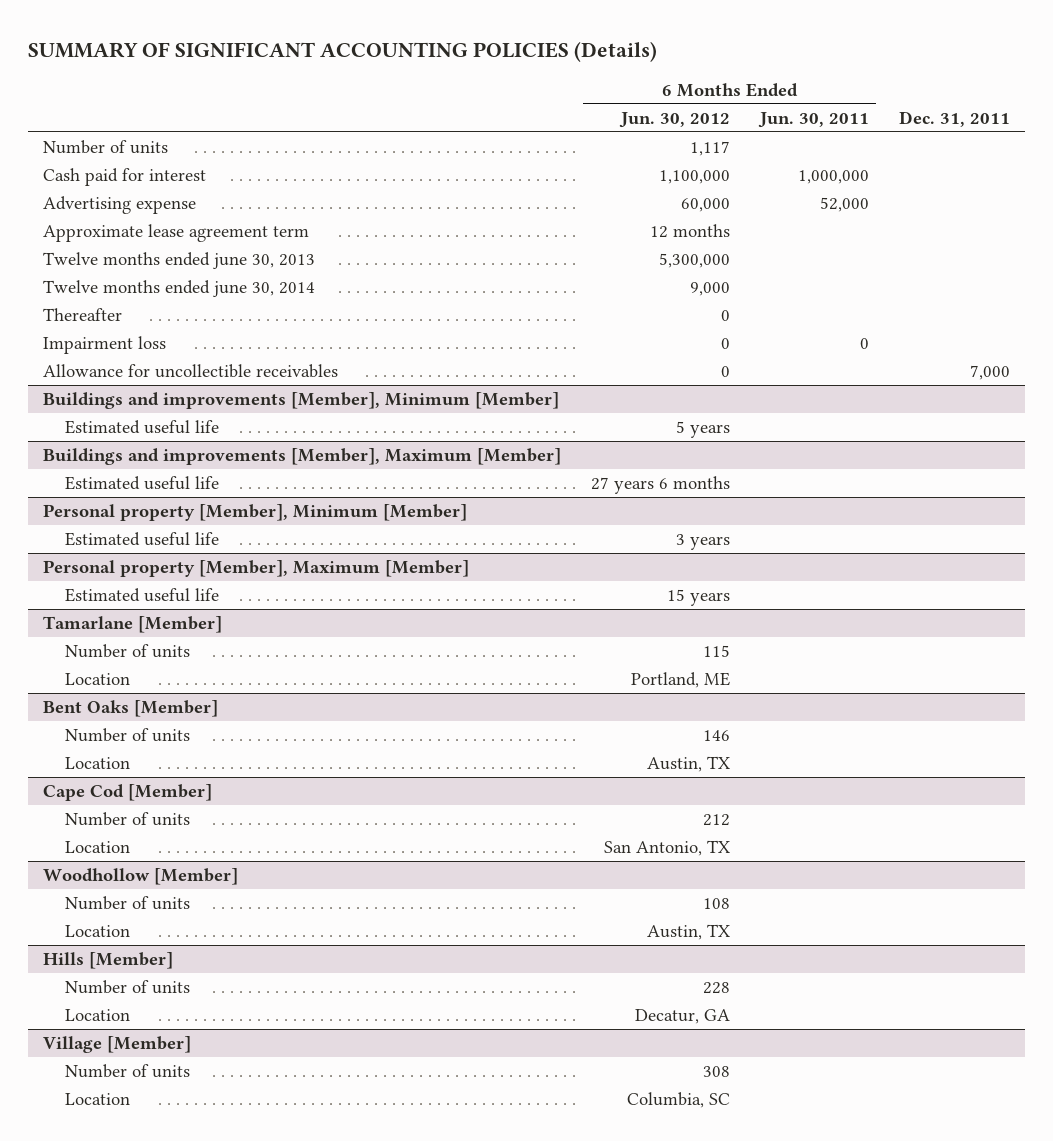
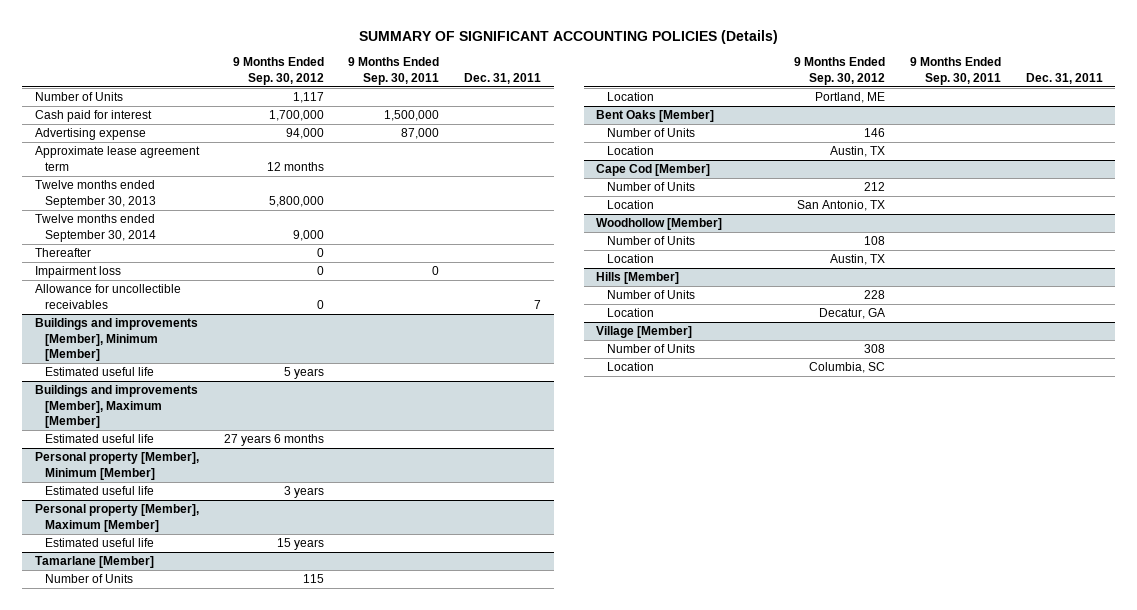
- | 6 Months Ended Jun. 30, 2012 | 6 Months Ended Jun. 30, 2011 | Dec. 31, 2011
+ | 9 Months Ended Sep. 30, 2012 | 9 Months Ended Sep. 30, 2011 | Dec. 31, 2011
- Number of units | 1,117 | |
+ Number of Units | 1,117 | |
- Twelve months ended june 30, 2013 | 5,300,000 | |
- Twelve months ended june 30, 2014 | 9,000 | |
+ Twelve months ended September 30, 2013 | 5,800,000 | |
+ Twelve months ended September 30, 2014 | 9,000 | |
- Allowance for uncollectible receivables | 0 | | 7,000
+ Allowance for uncollectible receivables | 0 | | 7
@ Tamarlane [Member]
- Number of units | 115 | |
+ Number of Units | 115 | |
@ Bent Oaks [Member]
- Number of units | 146 | |
+ Number of Units | 146 | |
@ Cape Cod [Member]
- Number of units | 212 | |
+ Number of Units | 212 | |
@ Woodhollow [Member]
- Number of units | 108 | |
+ Number of Units | 108 | |
@ Hills [Member]
- Number of units | 228 | |
+ Number of Units | 228 | |
@ Village [Member]
- Number of units | 308 | |
+ Number of Units | 308 | |

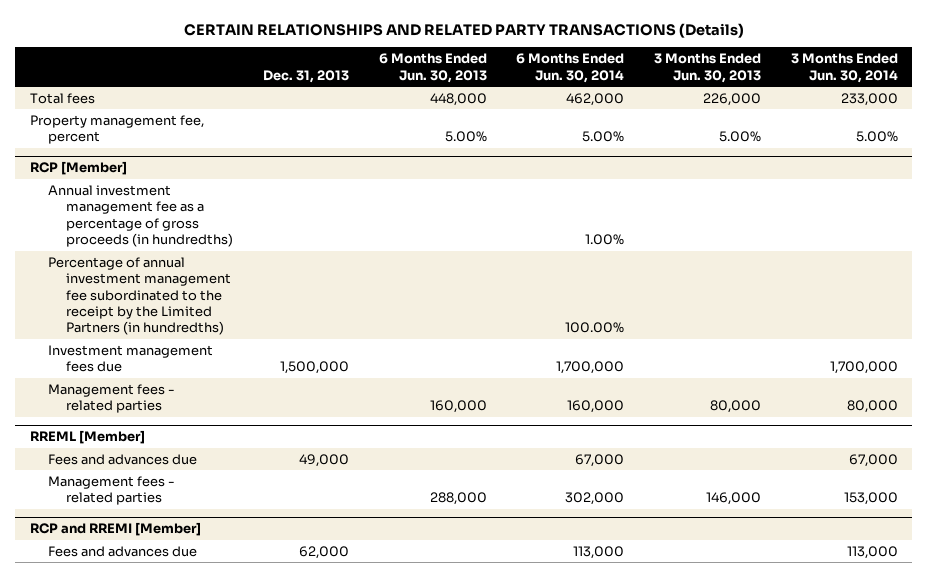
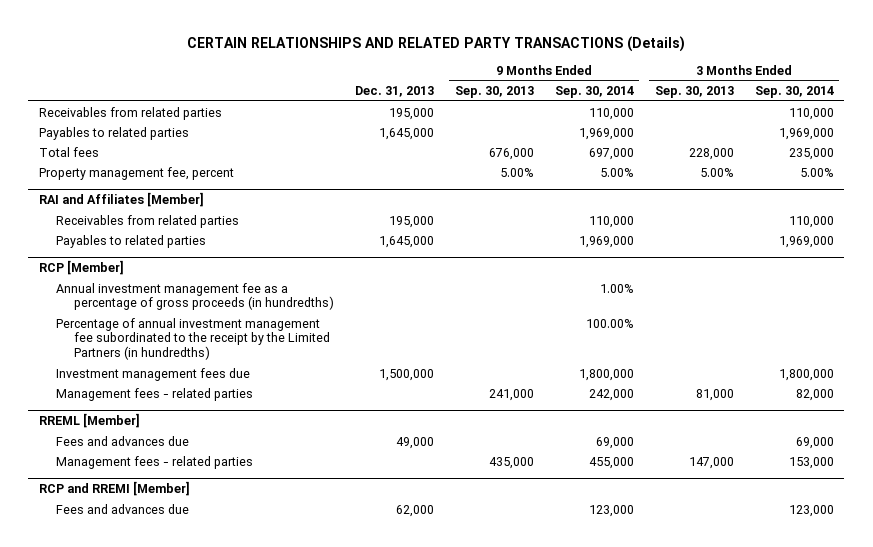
- | Dec. 31, 2013 | 6 Months Ended Jun. 30, 2013 | 6 Months Ended Jun. 30, 2014 | 3 Months Ended Jun. 30, 2013 | 3 Months Ended Jun. 30, 2014
+ | Dec. 31, 2013 | 9 Months Ended Sep. 30, 2013 | 9 Months Ended Sep. 30, 2014 | 3 Months Ended Sep. 30, 2013 | 3 Months Ended Sep. 30, 2014
+ Receivables from related parties | 195,000 | | 110,000 | | 110,000
+ Payables to related parties | 1,645,000 | | 1,969,000 | | 1,969,000
+ RAI and Affiliates [Member]
+ Receivables from related parties | 195,000 | | 110,000 | | 110,000
+ Payables to related parties | 1,645,000 | | 1,969,000 | | 1,969,000

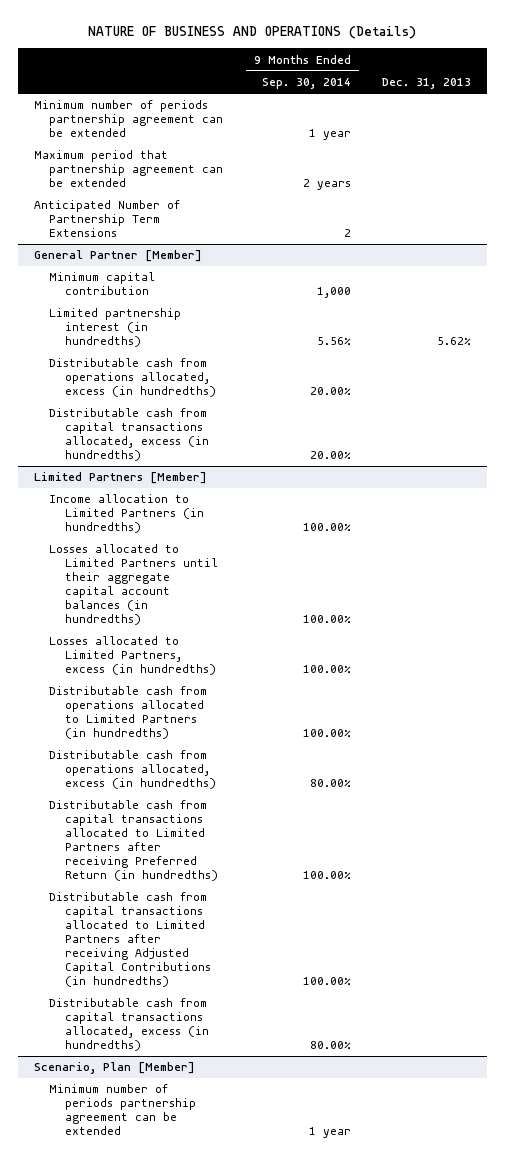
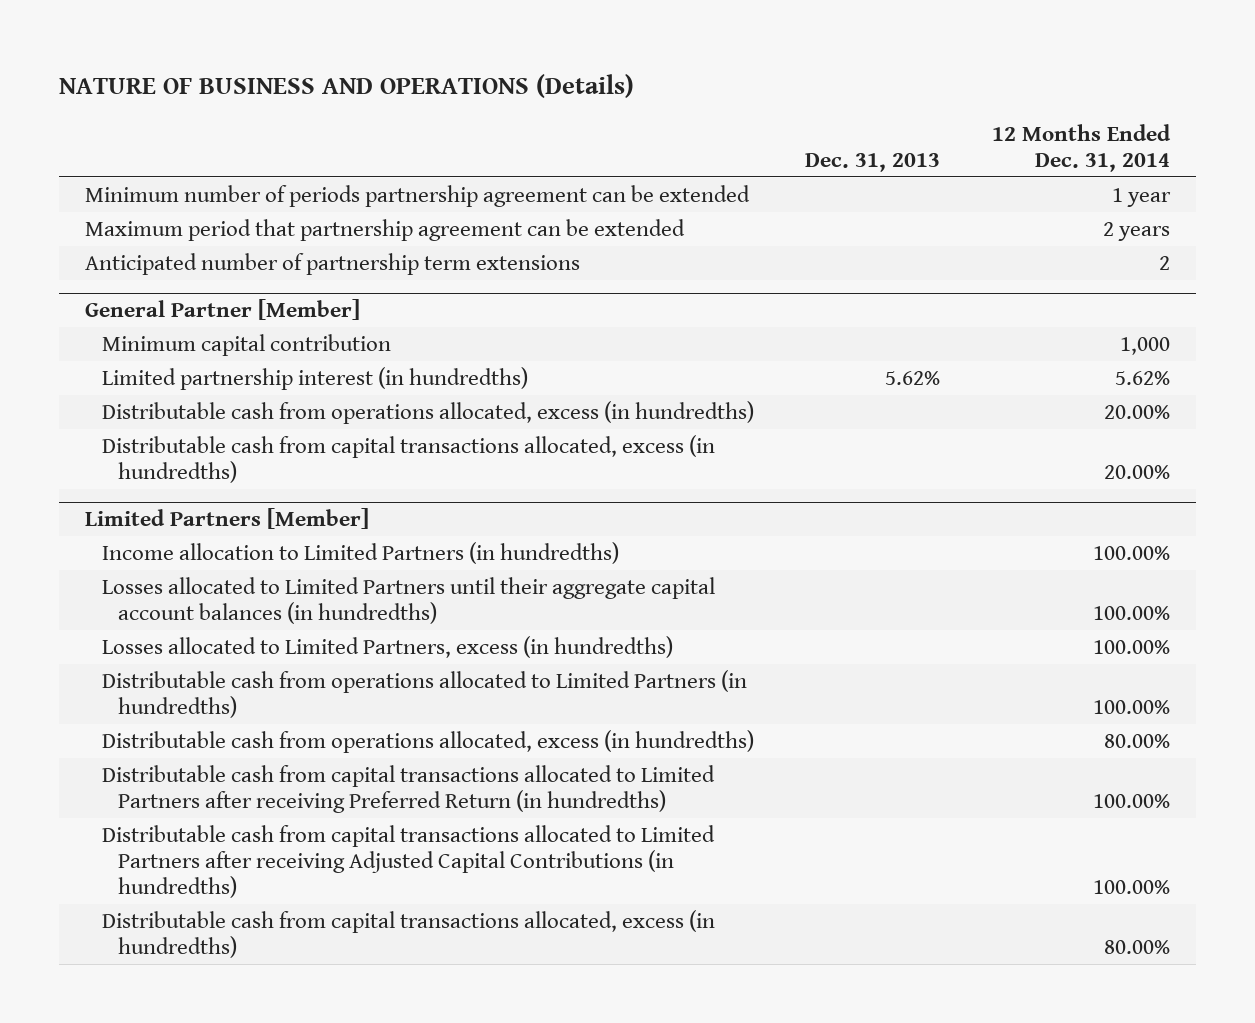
- | 9 Months Ended Sep. 30, 2014 | Dec. 31, 2013
+ | Dec. 31, 2013 | 12 Months Ended Dec. 31, 2014
- Anticipated Number of Partnership Term Extensions | 2 |
+ Anticipated number of partnership term extensions | | 2
- Scenario, Plan [Member]
- Minimum number of periods partnership agreement can be extended | 1 year |

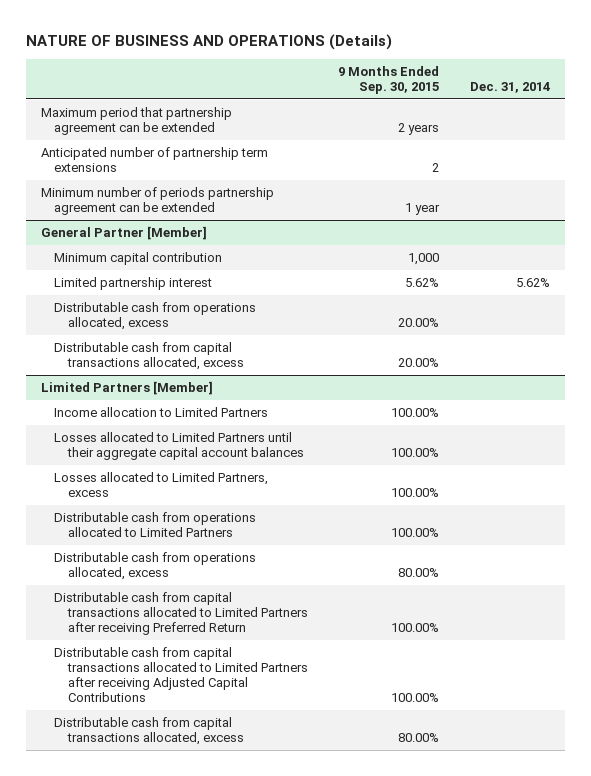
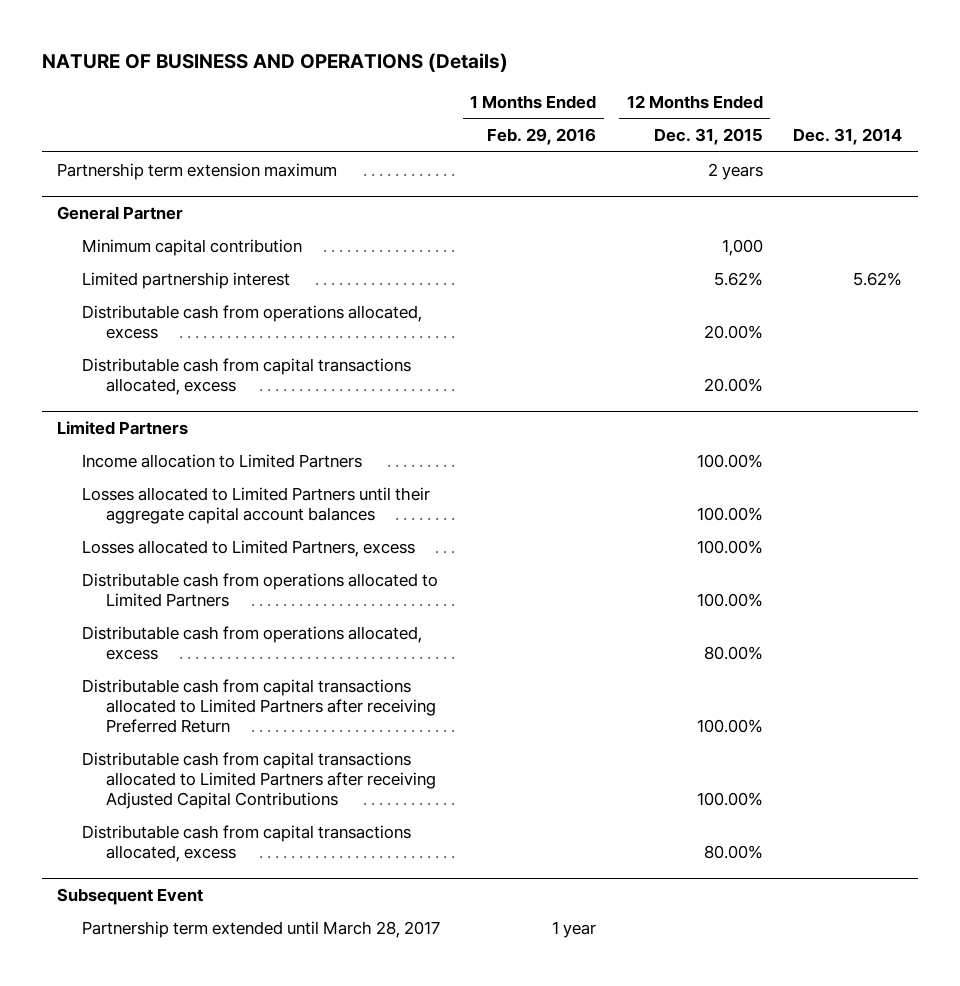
- | 9 Months Ended Sep. 30, 2015 | Dec. 31, 2014
+ | 1 Months Ended Feb. 29, 2016 | 12 Months Ended Dec. 31, 2015 | Dec. 31, 2014
- Maximum period that partnership agreement can be extended | 2 years |
- Anticipated number of partnership term extensions | 2 |
- Minimum number of periods partnership agreement can be extended | 1 year |
- General Partner [Member]
+ Partnership term extension maximum | | 2 years |
+ General Partner
- Limited Partners [Member]
+ Limited Partners
+ Subsequent Event
+ Partnership term extended until March 28, 2017 | 1 year | |

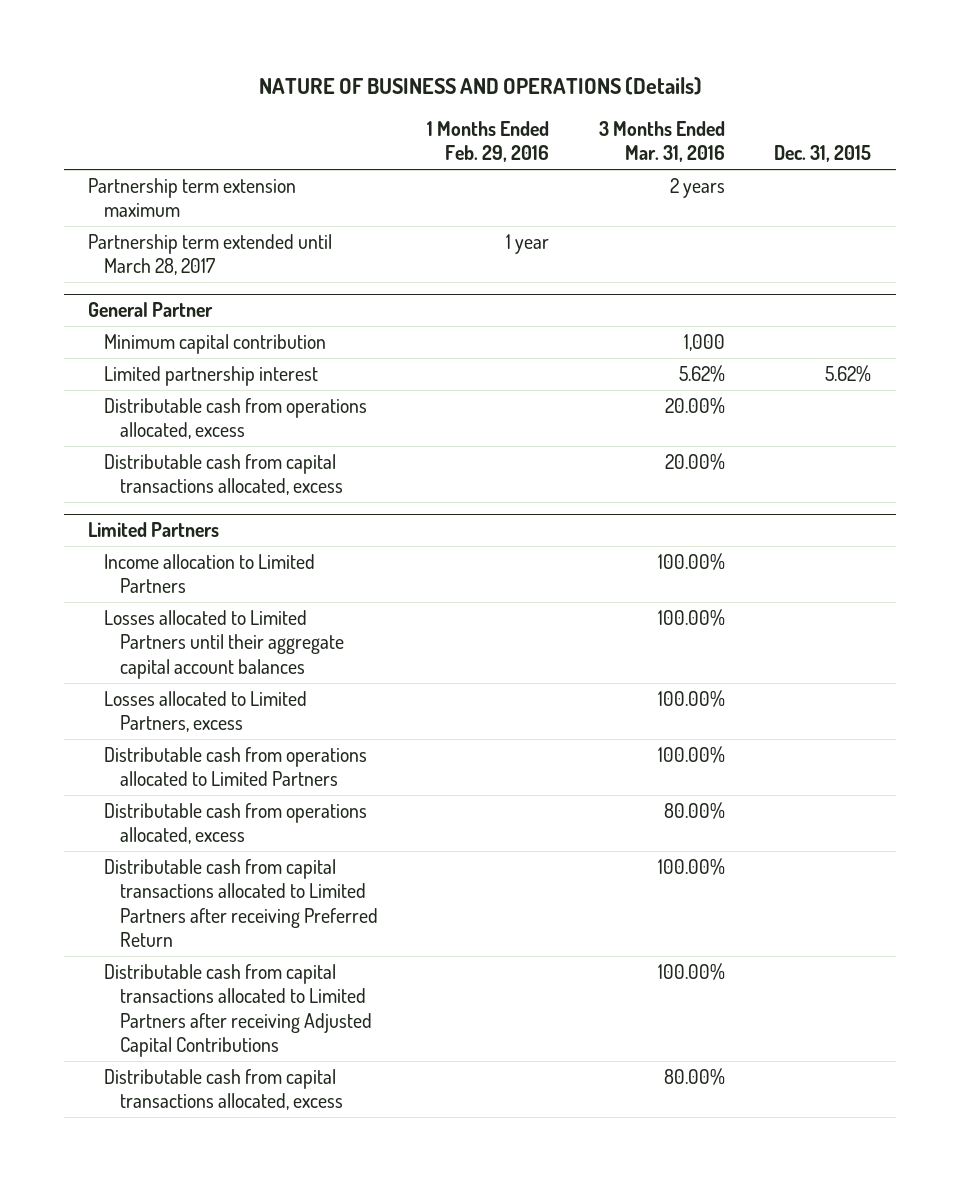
- | 1 Months Ended Feb. 29, 2016 | 12 Months Ended Dec. 31, 2015 | Dec. 31, 2014
+ | 1 Months Ended Feb. 29, 2016 | 3 Months Ended Mar. 31, 2016 | Dec. 31, 2015
+ Partnership term extended until March 28, 2017 | 1 year | |
- Subsequent Event
- Partnership term extended until March 28, 2017 | 1 year | |

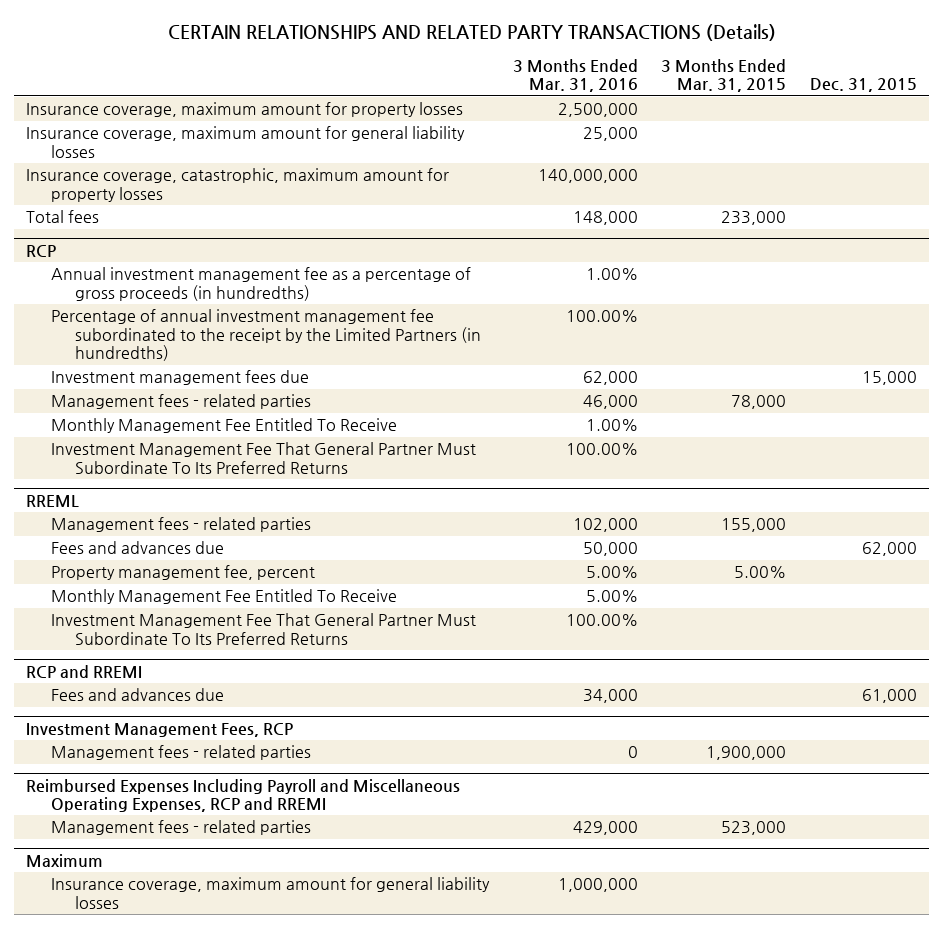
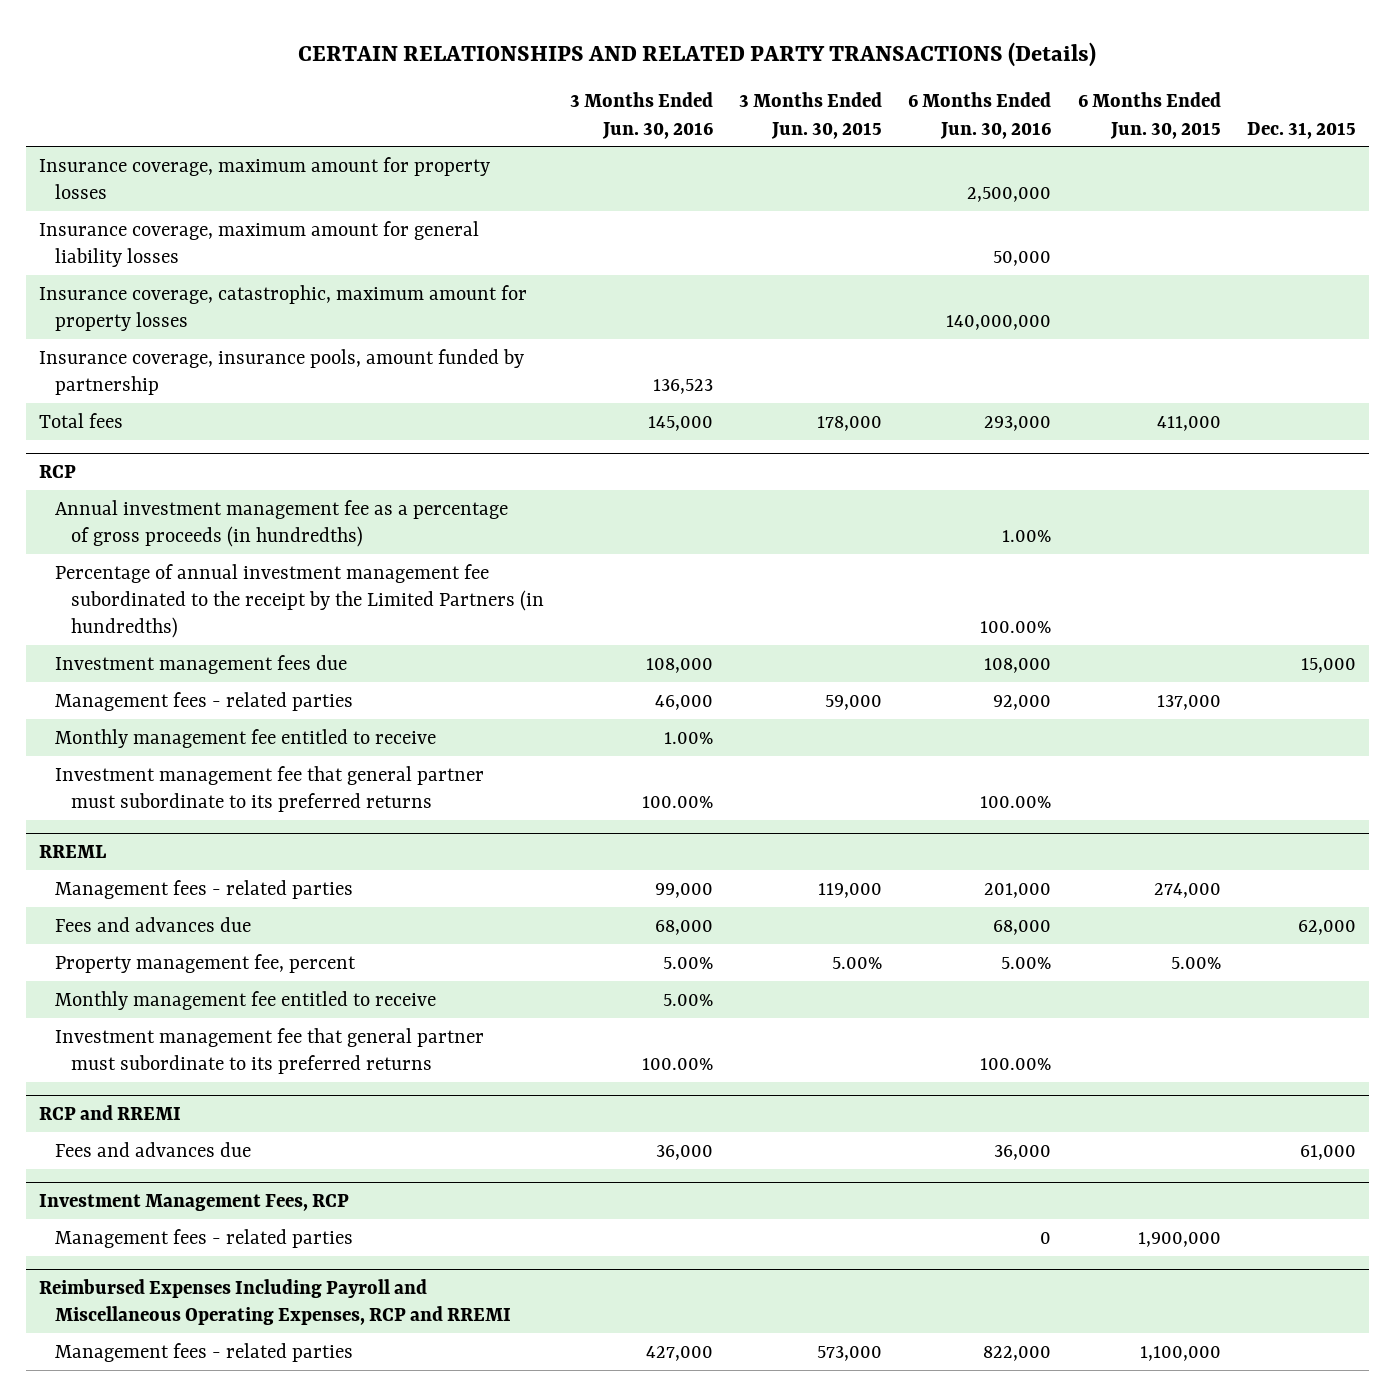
- | 3 Months Ended Mar. 31, 2016 | 3 Months Ended Mar. 31, 2015 | Dec. 31, 2015
+ | 3 Months Ended Jun. 30, 2016 | 3 Months Ended Jun. 30, 2015 | 6 Months Ended Jun. 30, 2016 | 6 Months Ended Jun. 30, 2015 | Dec. 31, 2015
+ Insurance coverage, insurance pools, amount funded by partnership | 136,523 | | | |
@ RCP
- Monthly Management Fee Entitled To Receive | 1.00% | |
- Investment Management Fee That General Partner Must Subordinate To Its Preferred Returns | 100.00% | |
+ Monthly management fee entitled to receive | 1.00% | | | |
+ Investment management fee that general partner must subordinate to its preferred returns | 100.00% | | 100.00% | |
@ RREML
- Monthly Management Fee Entitled To Receive | 5.00% | |
- Investment Management Fee That General Partner Must Subordinate To Its Preferred Returns | 100.00% | |
+ Monthly management fee entitled to receive | 5.00% | | | |
+ Investment management fee that general partner must subordinate to its preferred returns | 100.00% | | 100.00% | |
- Maximum
- Insurance coverage, maximum amount for general liability losses | 1,000,000 | |

